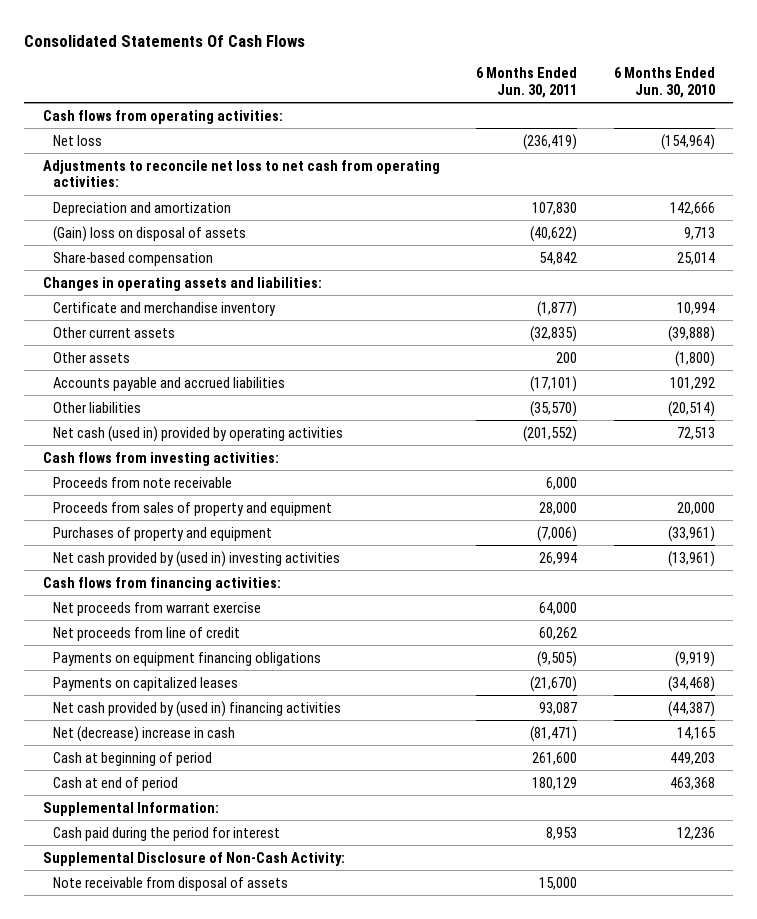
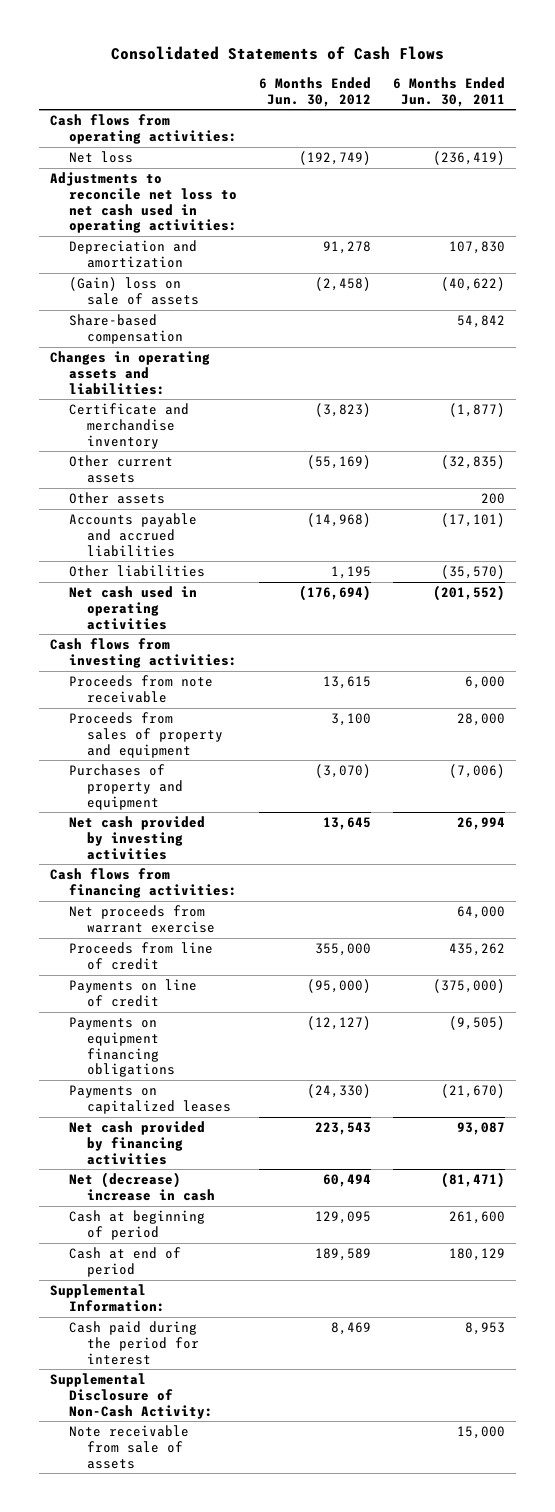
- Consolidated Statements Of Cash Flows
+ Consolidated Statements of Cash Flows
- | 6 Months Ended Jun. 30, 2011 | 6 Months Ended Jun. 30, 2010
+ | 6 Months Ended Jun. 30, 2012 | 6 Months Ended Jun. 30, 2011
- Adjustments to reconcile net loss to net cash from operating activities:
+ Adjustments to reconcile net loss to net cash used in operating activities:
- (Gain) loss on disposal of assets | (40,622) | 9,713
+ (Gain) loss on sale of assets | (2,458) | (40,622)
- Net cash (used in) provided by operating activities | (201,552) | 72,513
+ Net cash used in operating activities | (176,694) | (201,552)
- Net cash provided by (used in) investing activities | 26,994 | (13,961)
+ Net cash provided by investing activities | 13,645 | 26,994
- Net proceeds from line of credit | 60,262 |
+ Proceeds from line of credit | 355,000 | 435,262
+ Payments on line of credit | (95,000) | (375,000)
- Net cash provided by (used in) financing activities | 93,087 | (44,387)
+ Net cash provided by financing activities | 223,543 | 93,087
- Note receivable from disposal of assets | 15,000 |
+ Note receivable from sale of assets | | 15,000

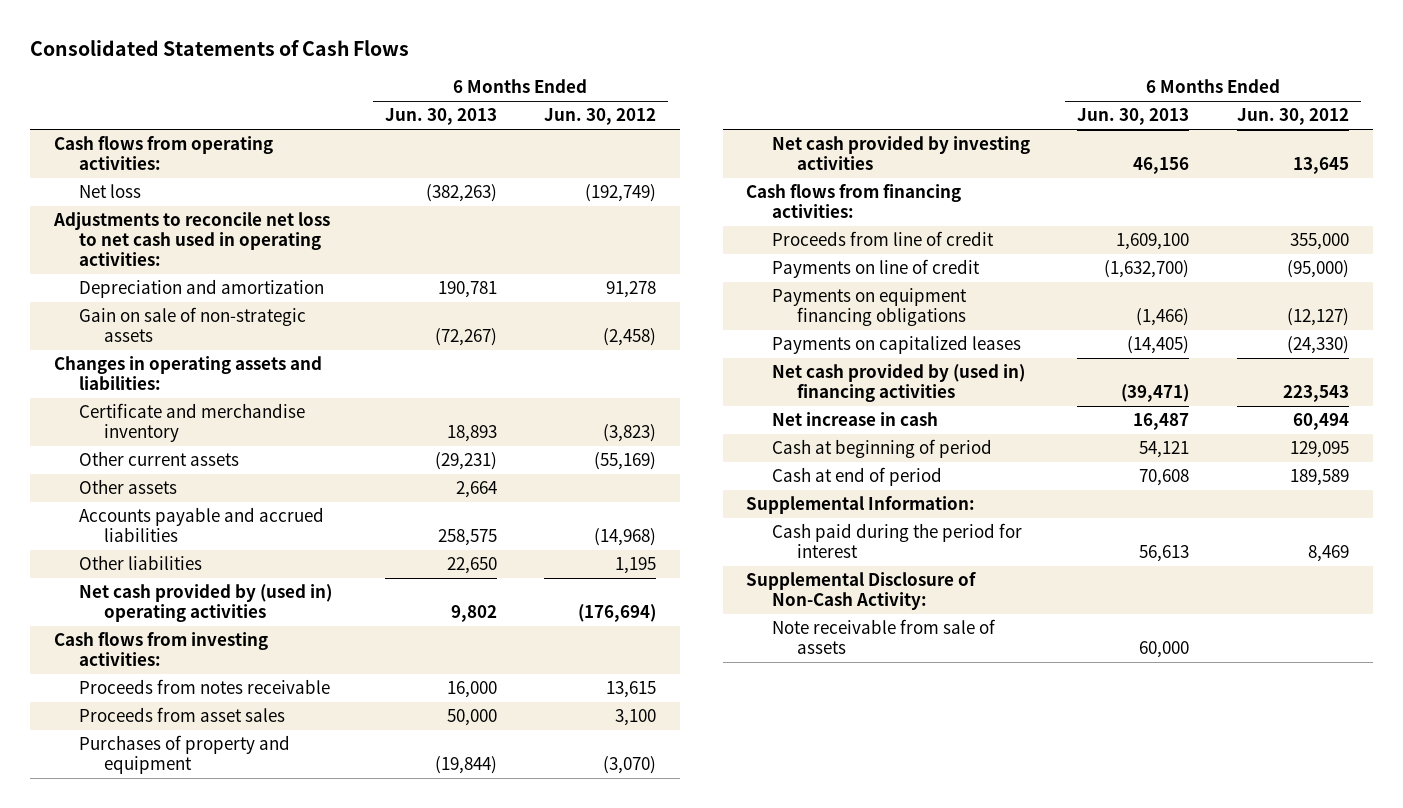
- | 6 Months Ended Jun. 30, 2012 | 6 Months Ended Jun. 30, 2011
+ | 6 Months Ended Jun. 30, 2013 | 6 Months Ended Jun. 30, 2012
- (Gain) loss on sale of assets | (2,458) | (40,622)
- Share-based compensation | | 54,842
+ Gain on sale of non-strategic assets | (72,267) | (2,458)
- Net cash used in operating activities | (176,694) | (201,552)
+ Net cash provided by (used in) operating activities | 9,802 | (176,694)
- Proceeds from note receivable | 13,615 | 6,000
- Proceeds from sales of property and equipment | 3,100 | 28,000
+ Proceeds from notes receivable | 16,000 | 13,615
+ Proceeds from asset sales | 50,000 | 3,100
- Net proceeds from warrant exercise | | 64,000
- Net cash provided by financing activities | 223,543 | 93,087
- Net (decrease) increase in cash | 60,494 | (81,471)
+ Net cash provided by (used in) financing activities | (39,471) | 223,543
+ Net increase in cash | 16,487 | 60,494

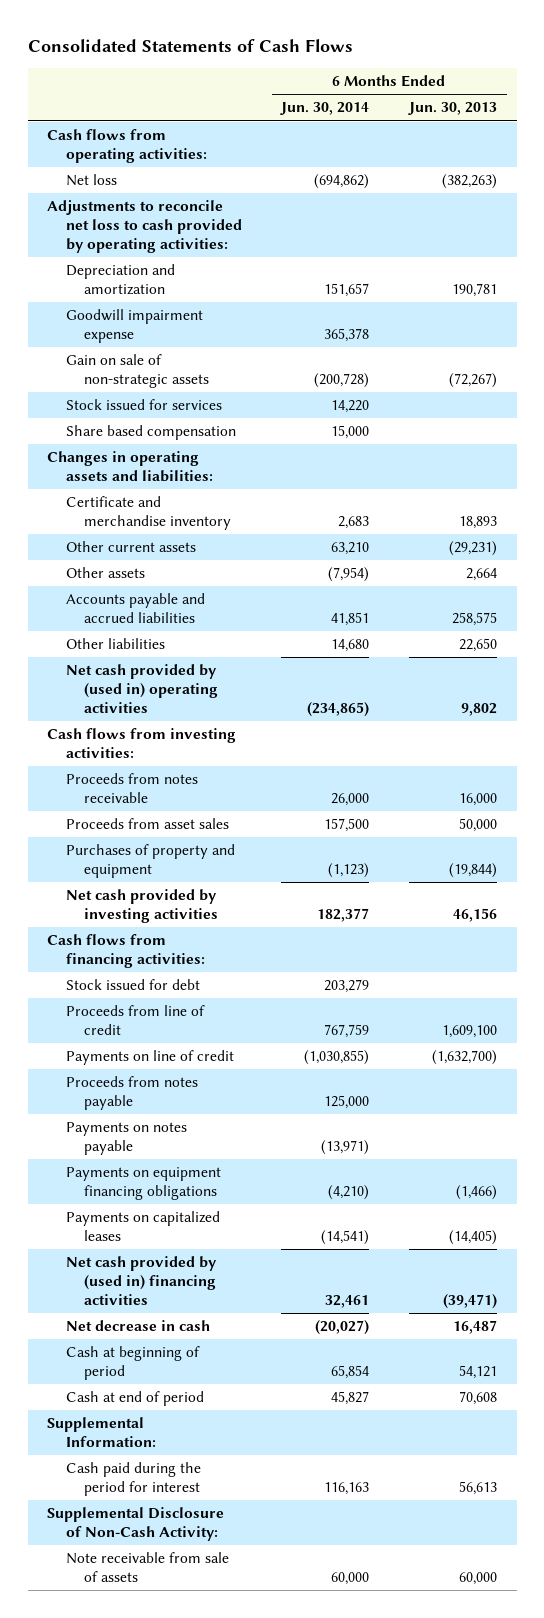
- | 6 Months Ended Jun. 30, 2013 | 6 Months Ended Jun. 30, 2012
+ | 6 Months Ended Jun. 30, 2014 | 6 Months Ended Jun. 30, 2013
- Adjustments to reconcile net loss to net cash used in operating activities:
+ Adjustments to reconcile net loss to cash provided by operating activities:
+ Goodwill impairment expense | 365,378 |
+ Stock issued for services | 14,220 |
+ Share based compensation | 15,000 |
+ Stock issued for debt | 203,279 |
+ Proceeds from notes payable | 125,000 |
+ Payments on notes payable | (13,971) |
- Net increase in cash | 16,487 | 60,494
+ Net decrease in cash | (20,027) | 16,487

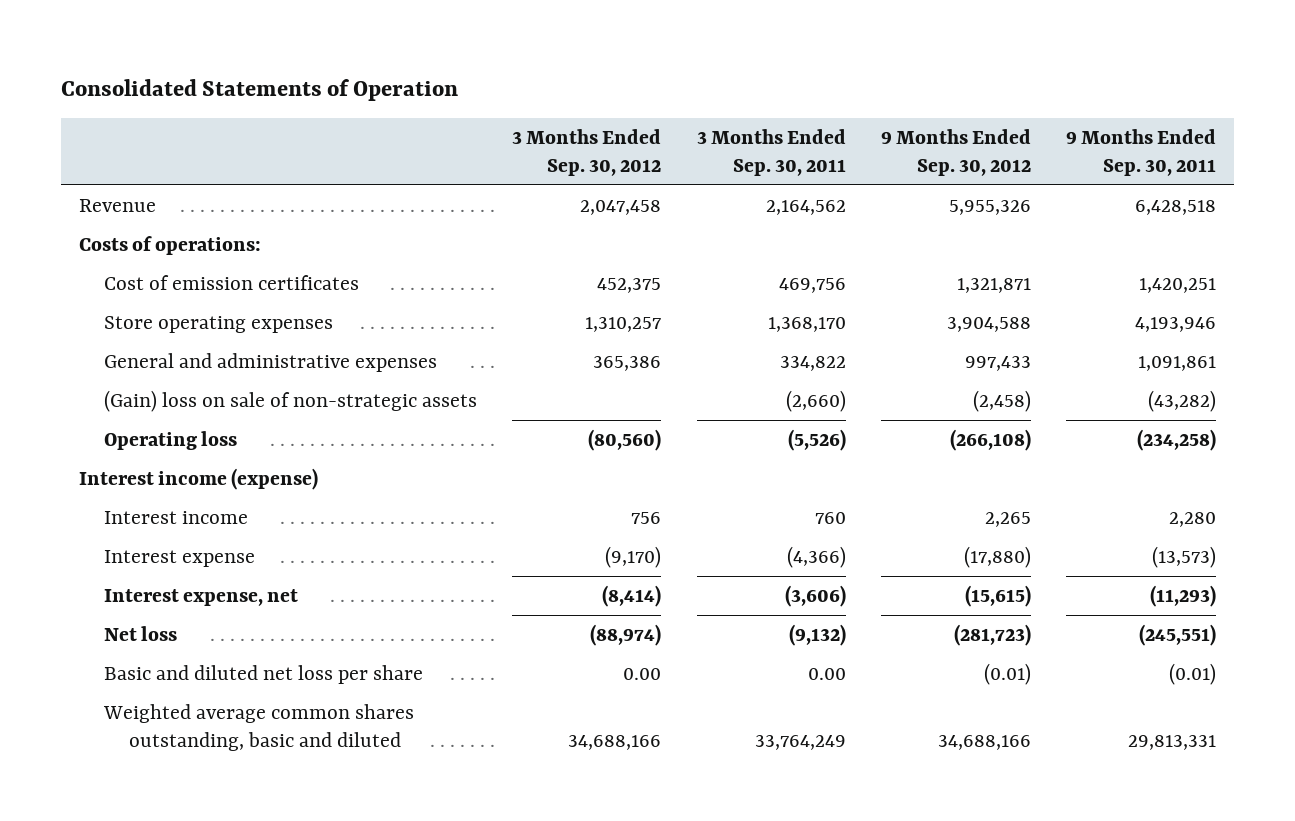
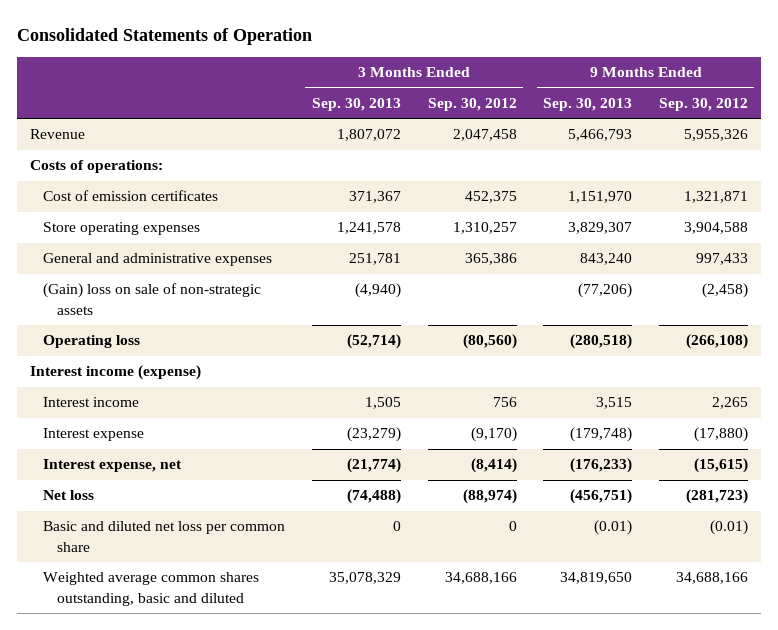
- | 3 Months Ended Sep. 30, 2012 | 3 Months Ended Sep. 30, 2011 | 9 Months Ended Sep. 30, 2012 | 9 Months Ended Sep. 30, 2011
+ | 3 Months Ended Sep. 30, 2013 | 3 Months Ended Sep. 30, 2012 | 9 Months Ended Sep. 30, 2013 | 9 Months Ended Sep. 30, 2012
- Basic and diluted net loss per share | 0.00 | 0.00 | (0.01) | (0.01)
+ Basic and diluted net loss per common share | 0 | 0 | (0.01) | (0.01)

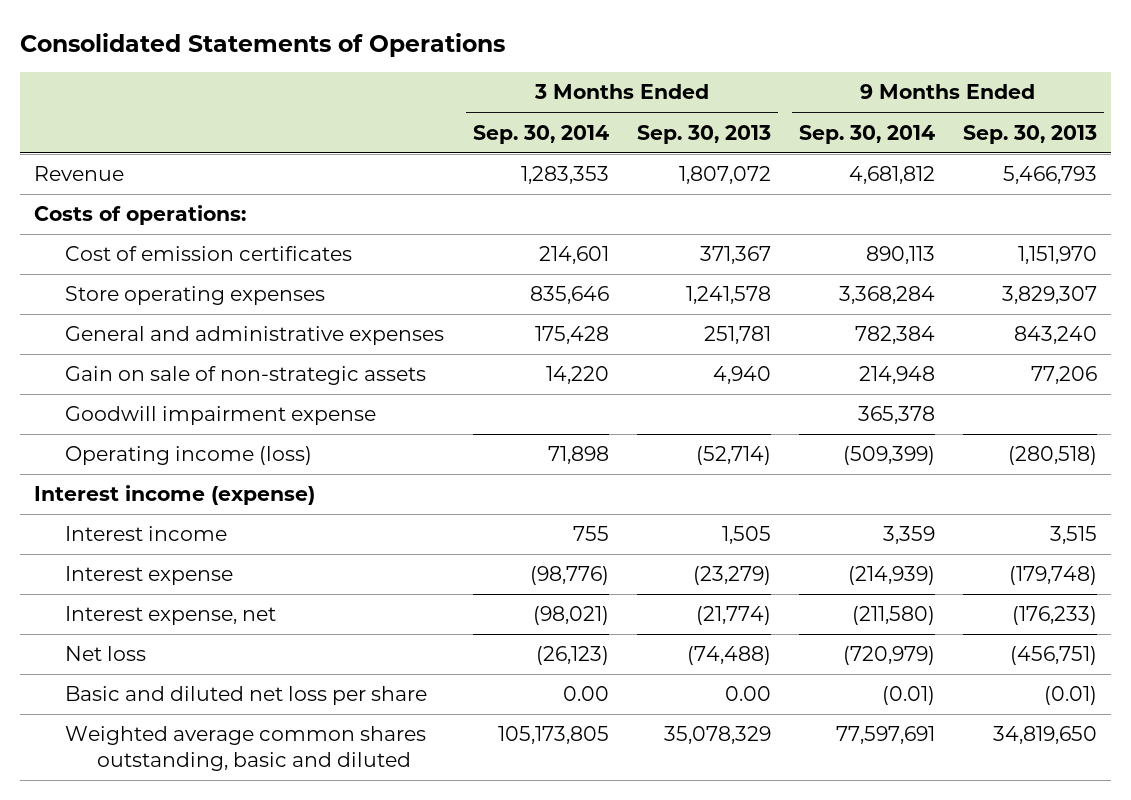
- Consolidated Statements of Operation
+ Consolidated Statements of Operations
- | 3 Months Ended Sep. 30, 2013 | 3 Months Ended Sep. 30, 2012 | 9 Months Ended Sep. 30, 2013 | 9 Months Ended Sep. 30, 2012
+ | 3 Months Ended Sep. 30, 2014 | 3 Months Ended Sep. 30, 2013 | 9 Months Ended Sep. 30, 2014 | 9 Months Ended Sep. 30, 2013
- (Gain) loss on sale of non-strategic assets | (4,940) | | (77,206) | (2,458)
- Operating loss | (52,714) | (80,560) | (280,518) | (266,108)
+ Gain on sale of non-strategic assets | 14,220 | 4,940 | 214,948 | 77,206
+ Goodwill impairment expense | | | 365,378 |
+ Operating income (loss) | 71,898 | (52,714) | (509,399) | (280,518)
- Basic and diluted net loss per common share | 0 | 0 | (0.01) | (0.01)
+ Basic and diluted net loss per share | 0.00 | 0.00 | (0.01) | (0.01)

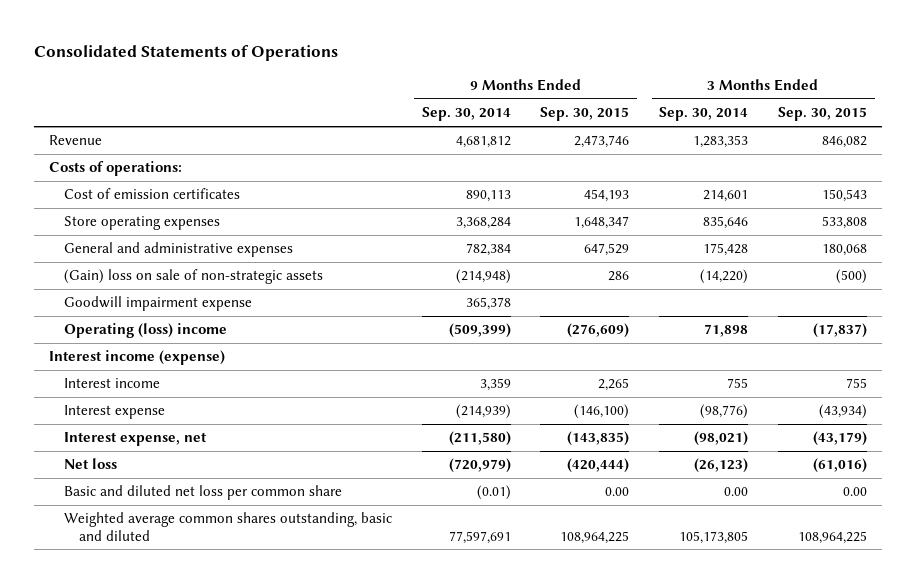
- | 3 Months Ended Sep. 30, 2014 | 3 Months Ended Sep. 30, 2013 | 9 Months Ended Sep. 30, 2014 | 9 Months Ended Sep. 30, 2013
+ | 9 Months Ended Sep. 30, 2014 | 9 Months Ended Sep. 30, 2015 | 3 Months Ended Sep. 30, 2014 | 3 Months Ended Sep. 30, 2015
- Gain on sale of non-strategic assets | 14,220 | 4,940 | 214,948 | 77,206
+ (Gain) loss on sale of non-strategic assets | (214,948) | 286 | (14,220) | (500)
- Operating income (loss) | 71,898 | (52,714) | (509,399) | (280,518)
+ Operating (loss) income | (509,399) | (276,609) | 71,898 | (17,837)
- Basic and diluted net loss per share | 0.00 | 0.00 | (0.01) | (0.01)
+ Basic and diluted net loss per common share | (0.01) | 0.00 | 0.00 | 0.00

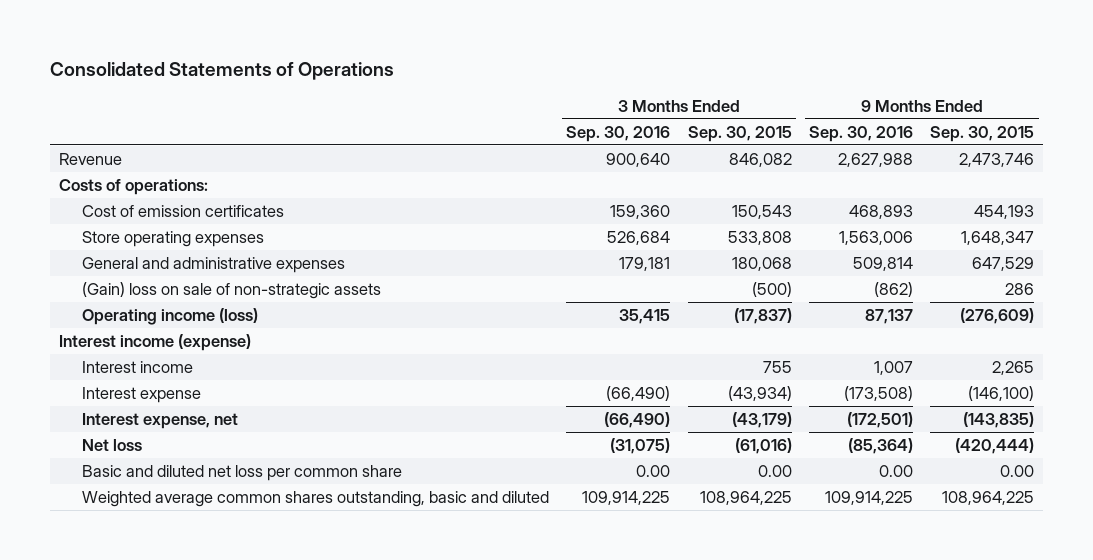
- | 9 Months Ended Sep. 30, 2014 | 9 Months Ended Sep. 30, 2015 | 3 Months Ended Sep. 30, 2014 | 3 Months Ended Sep. 30, 2015
+ | 3 Months Ended Sep. 30, 2016 | 3 Months Ended Sep. 30, 2015 | 9 Months Ended Sep. 30, 2016 | 9 Months Ended Sep. 30, 2015
- Goodwill impairment expense | 365,378 | | |
- Operating (loss) income | (509,399) | (276,609) | 71,898 | (17,837)
+ Operating income (loss) | 35,415 | (17,837) | 87,137 | (276,609)

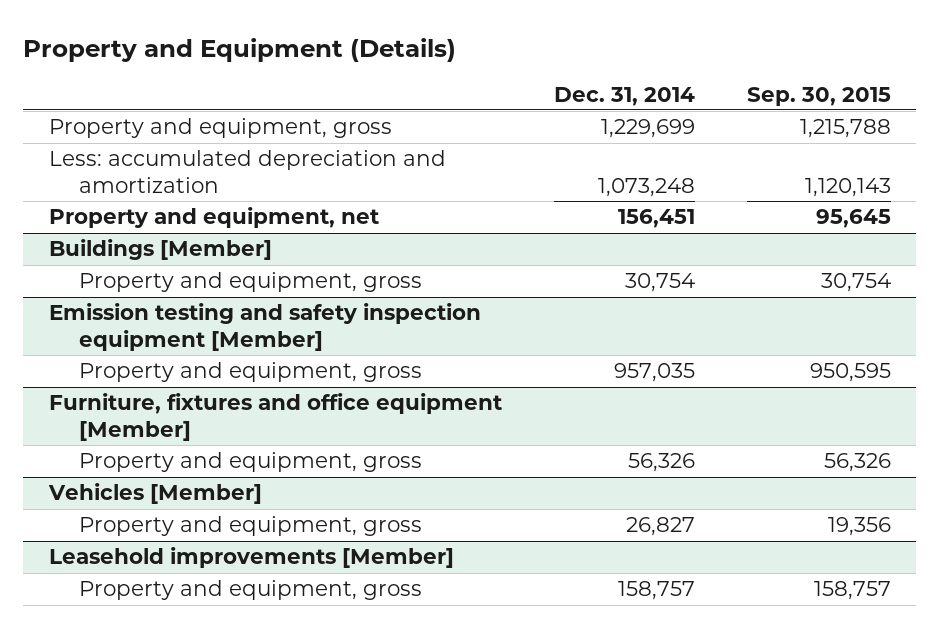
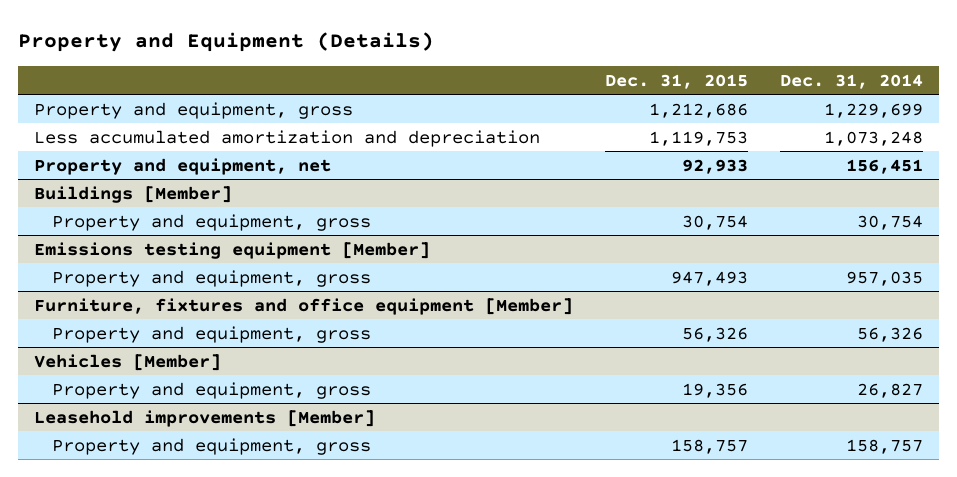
- | Dec. 31, 2014 | Sep. 30, 2015
+ | Dec. 31, 2015 | Dec. 31, 2014
- Less: accumulated depreciation and amortization | 1,073,248 | 1,120,143
+ Less accumulated amortization and depreciation | 1,119,753 | 1,073,248
- Emission testing and safety inspection equipment [Member]
+ Emissions testing equipment [Member]

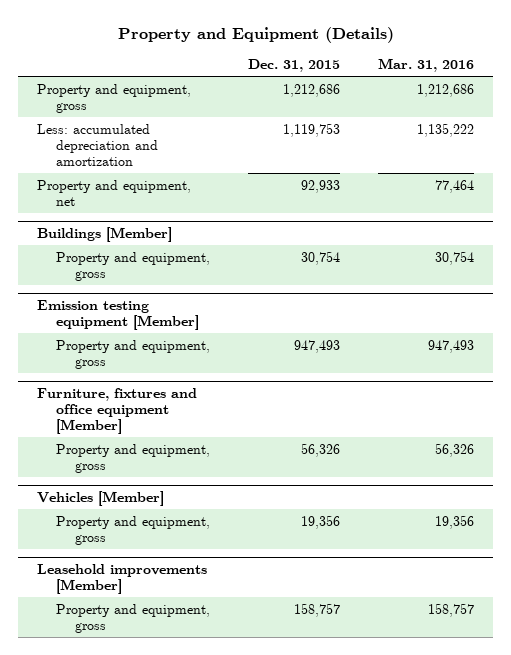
- | Dec. 31, 2015 | Dec. 31, 2014
+ | Dec. 31, 2015 | Mar. 31, 2016
- Less accumulated amortization and depreciation | 1,119,753 | 1,073,248
+ Less: accumulated depreciation and amortization | 1,119,753 | 1,135,222
- Emissions testing equipment [Member]
+ Emission testing equipment [Member]

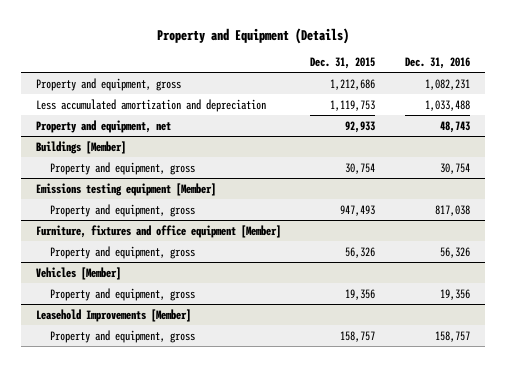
- | Dec. 31, 2015 | Mar. 31, 2016
+ | Dec. 31, 2015 | Dec. 31, 2016
- Less: accumulated depreciation and amortization | 1,119,753 | 1,135,222
+ Less accumulated amortization and depreciation | 1,119,753 | 1,033,488
- Emission testing equipment [Member]
+ Emissions testing equipment [Member]
- Leasehold improvements [Member]
+ Leasehold Improvements [Member]

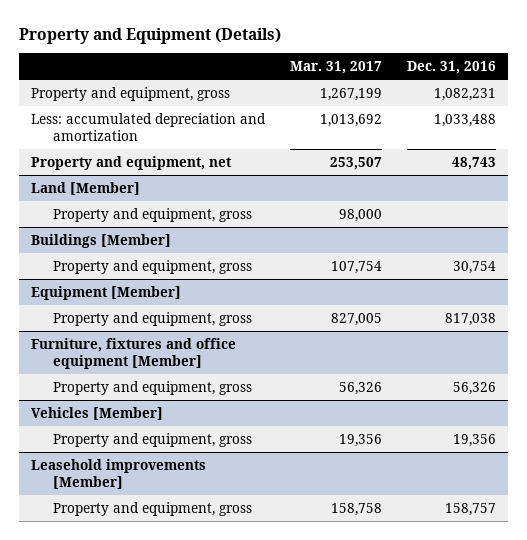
- | Dec. 31, 2015 | Dec. 31, 2016
+ | Mar. 31, 2017 | Dec. 31, 2016
- Less accumulated amortization and depreciation | 1,119,753 | 1,033,488
+ Less: accumulated depreciation and amortization | 1,013,692 | 1,033,488
+ Land [Member]
+ Property and equipment, gross | 98,000 |
- Emissions testing equipment [Member]
+ Equipment [Member]
- Leasehold Improvements [Member]
+ Leasehold improvements [Member]

